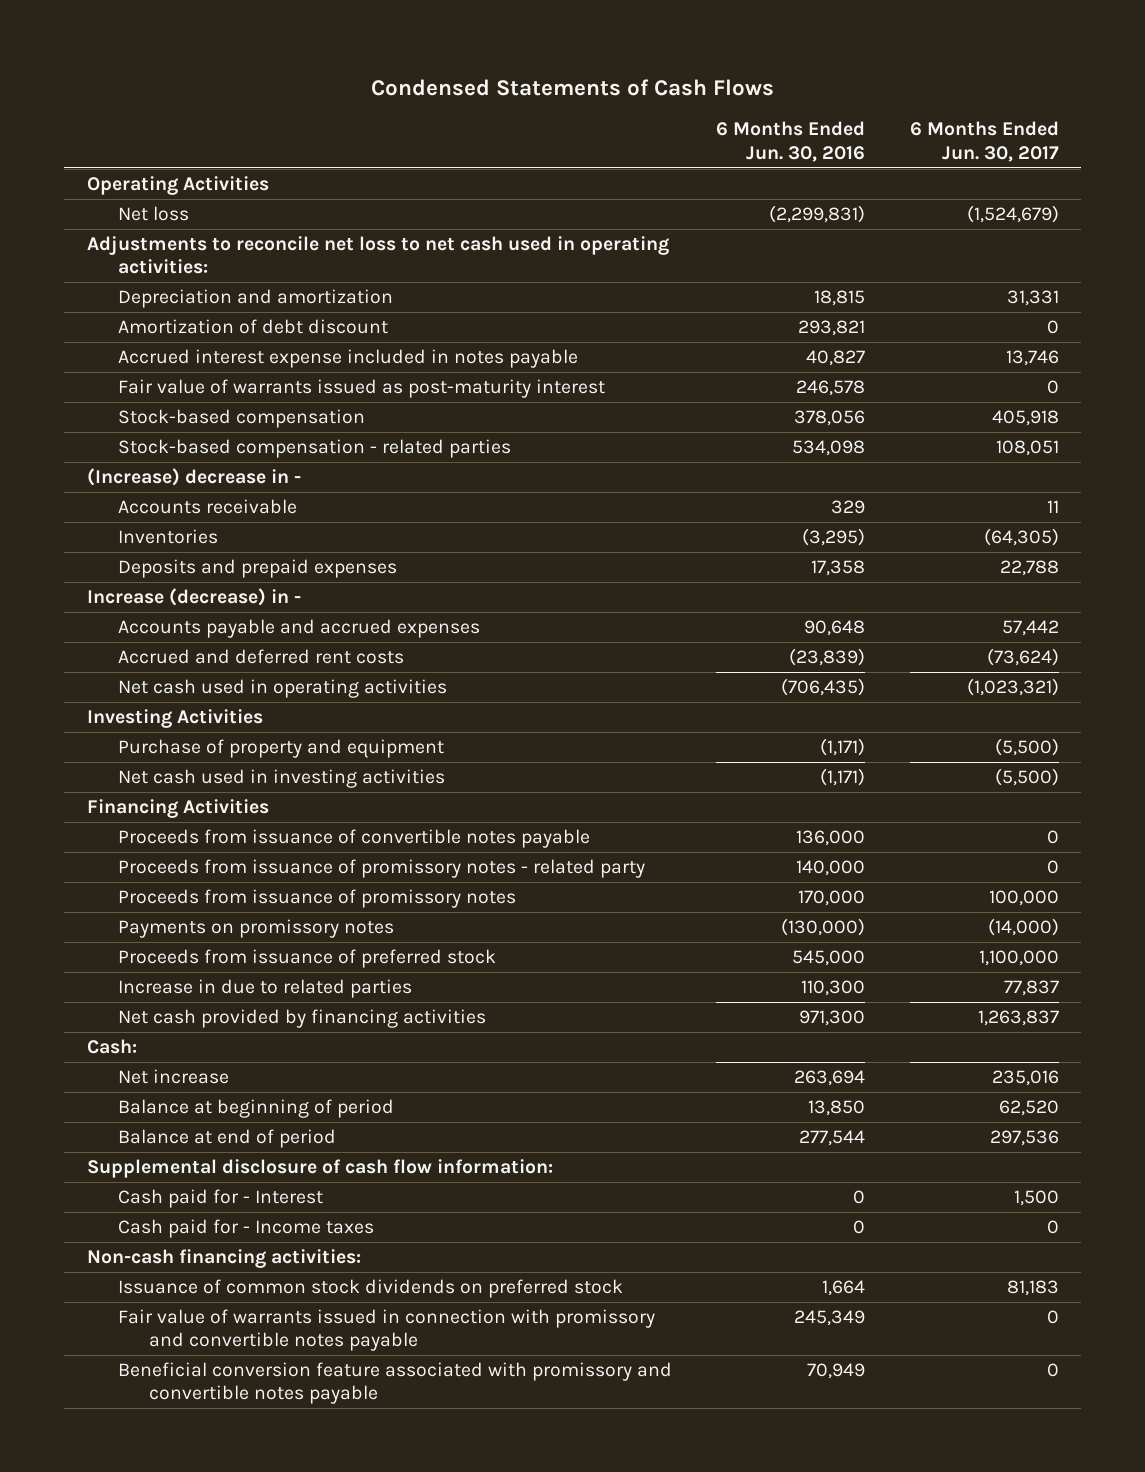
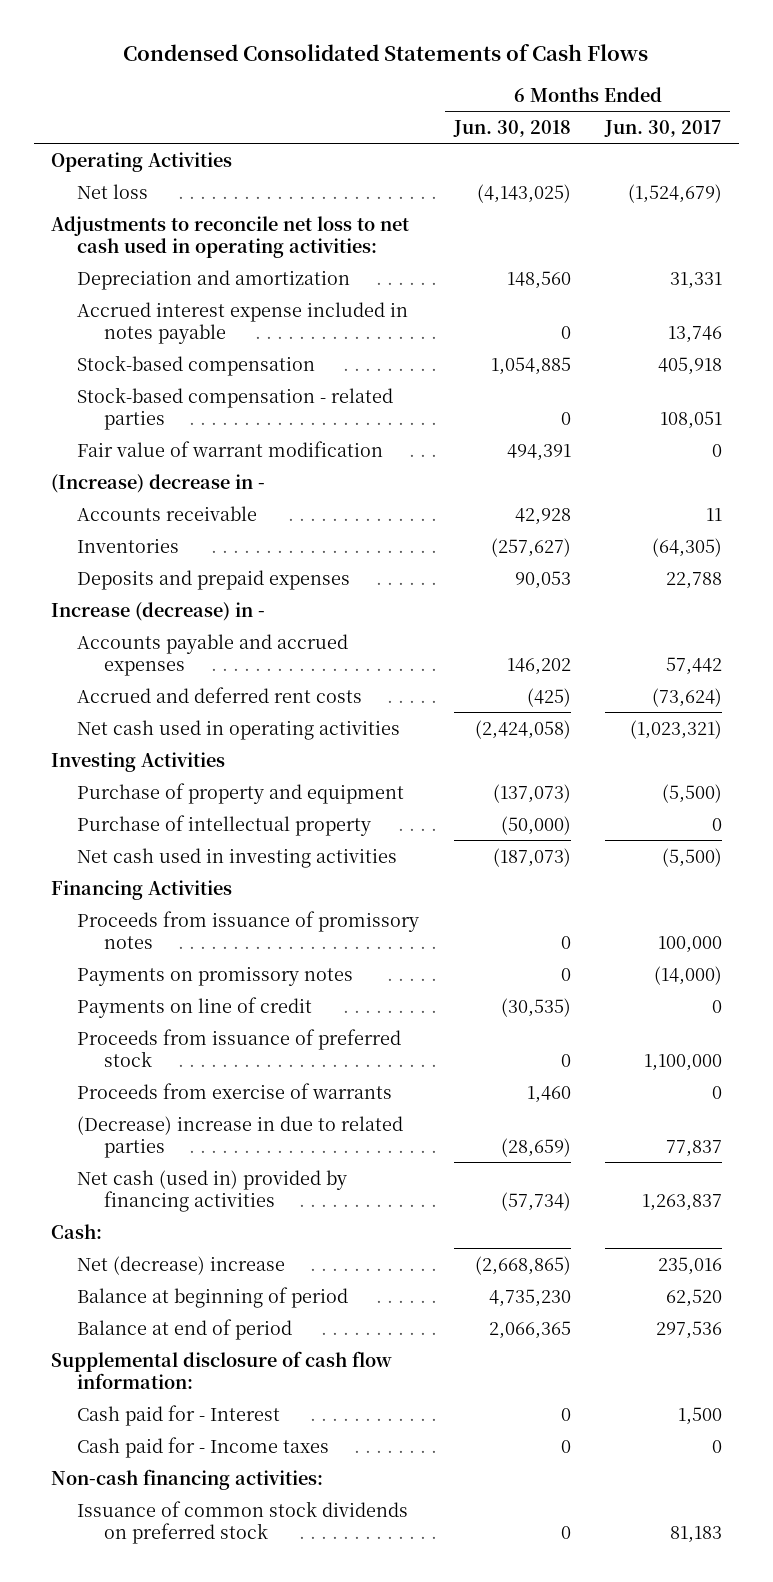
- Condensed Statements of Cash Flows
+ Condensed Consolidated Statements of Cash Flows
- | 6 Months Ended Jun. 30, 2016 | 6 Months Ended Jun. 30, 2017
+ | 6 Months Ended Jun. 30, 2018 | 6 Months Ended Jun. 30, 2017
- Amortization of debt discount | 293,821 | 0
- Fair value of warrants issued as post-maturity interest | 246,578 | 0
+ Fair value of warrant modification | 494,391 | 0
+ Purchase of intellectual property | (50,000) | 0
- Proceeds from issuance of convertible notes payable | 136,000 | 0
- Proceeds from issuance of promissory notes - related party | 140,000 | 0
+ Payments on line of credit | (30,535) | 0
- Increase in due to related parties | 110,300 | 77,837
- Net cash provided by financing activities | 971,300 | 1,263,837
+ Proceeds from exercise of warrants | 1,460 | 0
+ (Decrease) increase in due to related parties | (28,659) | 77,837
+ Net cash (used in) provided by financing activities | (57,734) | 1,263,837
- Net increase | 263,694 | 235,016
+ Net (decrease) increase | (2,668,865) | 235,016
- Fair value of warrants issued in connection with promissory and convertible notes payable | 245,349 | 0
- Beneficial conversion feature associated with promissory and convertible notes payable | 70,949 | 0

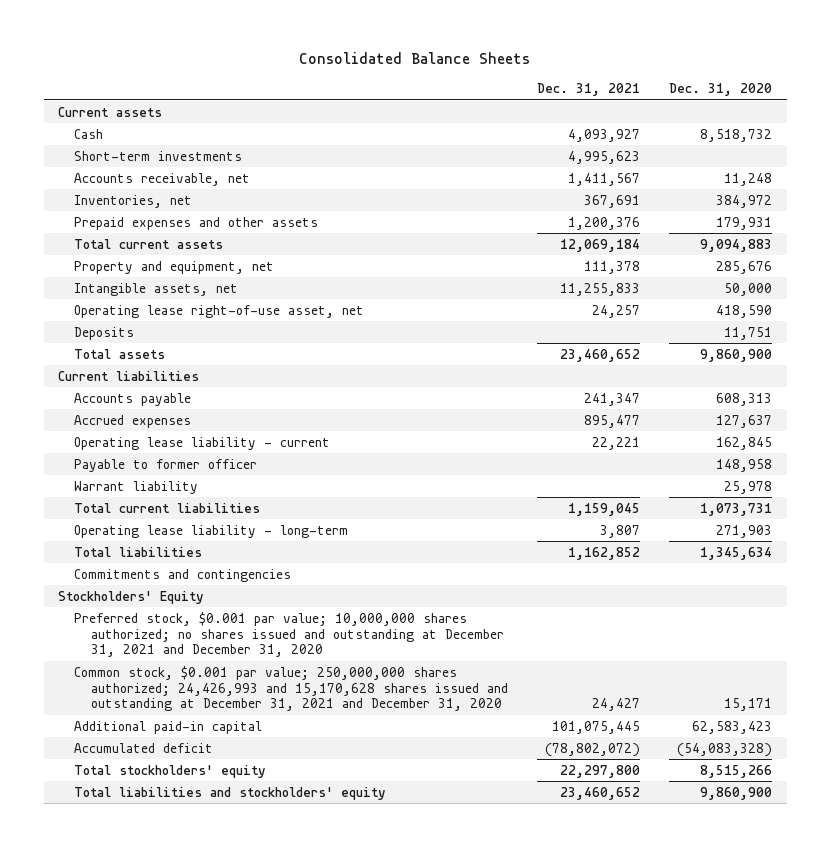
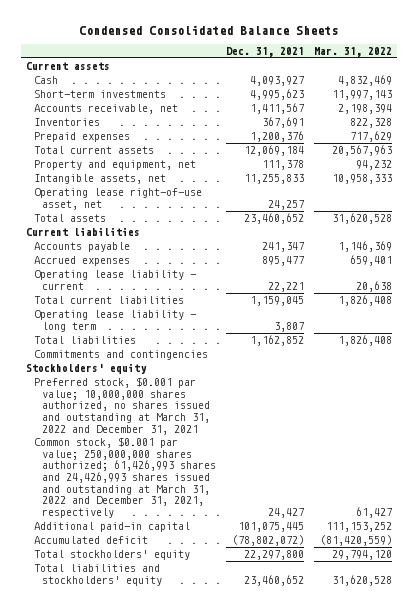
- Consolidated Balance Sheets
+ Condensed Consolidated Balance Sheets
- | Dec. 31, 2021 | Dec. 31, 2020
+ | Dec. 31, 2021 | Mar. 31, 2022
- Inventories, net | 367,691 | 384,972
- Prepaid expenses and other assets | 1,200,376 | 179,931
+ Inventories | 367,691 | 822,328
+ Prepaid expenses | 1,200,376 | 717,629
- Deposits | | 11,751
- Payable to former officer | | 148,958
- Warrant liability | | 25,978
- Operating lease liability - long-term | 3,807 | 271,903
+ Operating lease liability - long term | 3,807 |
- Stockholders' Equity
- Preferred stock, $0.001 par value; 10,000,000 shares authorized; no shares issued and outstanding at December 31, 2021 and December 31, 2020
- Common stock, $0.001 par value; 250,000,000 shares authorized; 24,426,993 and 15,170,628 shares issued and outstanding at December 31, 2021 and December 31, 2020 | 24,427 | 15,171
+ Stockholders' equity
+ Preferred stock, $0.001 par value; 10,000,000 shares authorized, no shares issued and outstanding at March 31, 2022 and December 31, 2021
+ Common stock, $0.001 par value; 250,000,000 shares authorized; 61,426,993 shares and 24,426,993 shares issued and outstanding at March 31, 2022 and December 31, 2021, respectively | 24,427 | 61,427

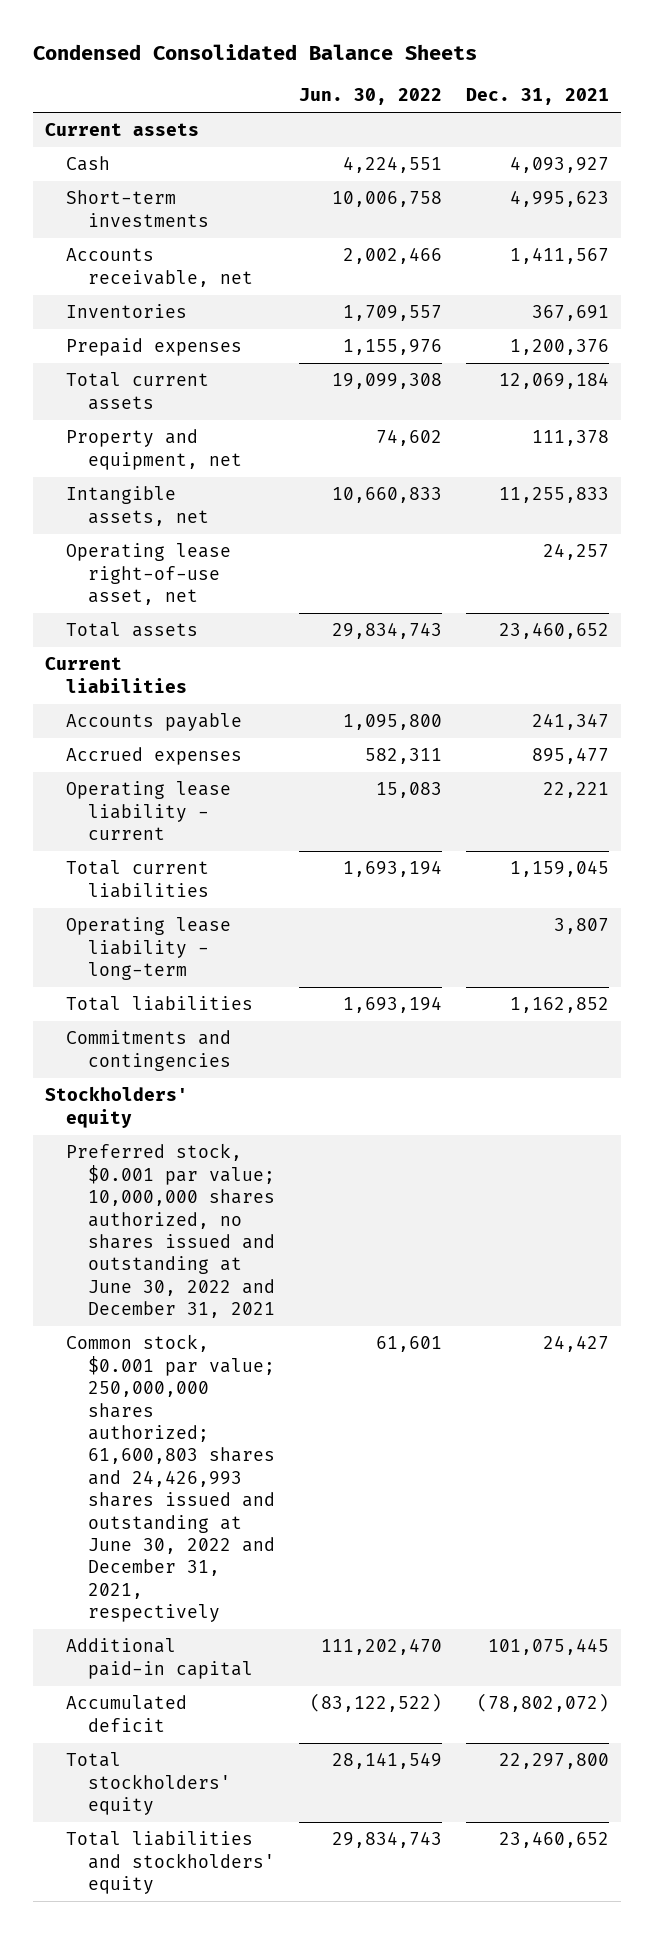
- | Dec. 31, 2021 | Mar. 31, 2022
+ | Jun. 30, 2022 | Dec. 31, 2021
- Operating lease liability - long term | 3,807 |
+ Operating lease liability - long-term | | 3,807
- Preferred stock, $0.001 par value; 10,000,000 shares authorized, no shares issued and outstanding at March 31, 2022 and December 31, 2021
- Common stock, $0.001 par value; 250,000,000 shares authorized; 61,426,993 shares and 24,426,993 shares issued and outstanding at March 31, 2022 and December 31, 2021, respectively | 24,427 | 61,427
+ Preferred stock, $0.001 par value; 10,000,000 shares authorized, no shares issued and outstanding at June 30, 2022 and December 31, 2021
+ Common stock, $0.001 par value; 250,000,000 shares authorized; 61,600,803 shares and 24,426,993 shares issued and outstanding at June 30, 2022 and December 31, 2021, respectively | 61,601 | 24,427

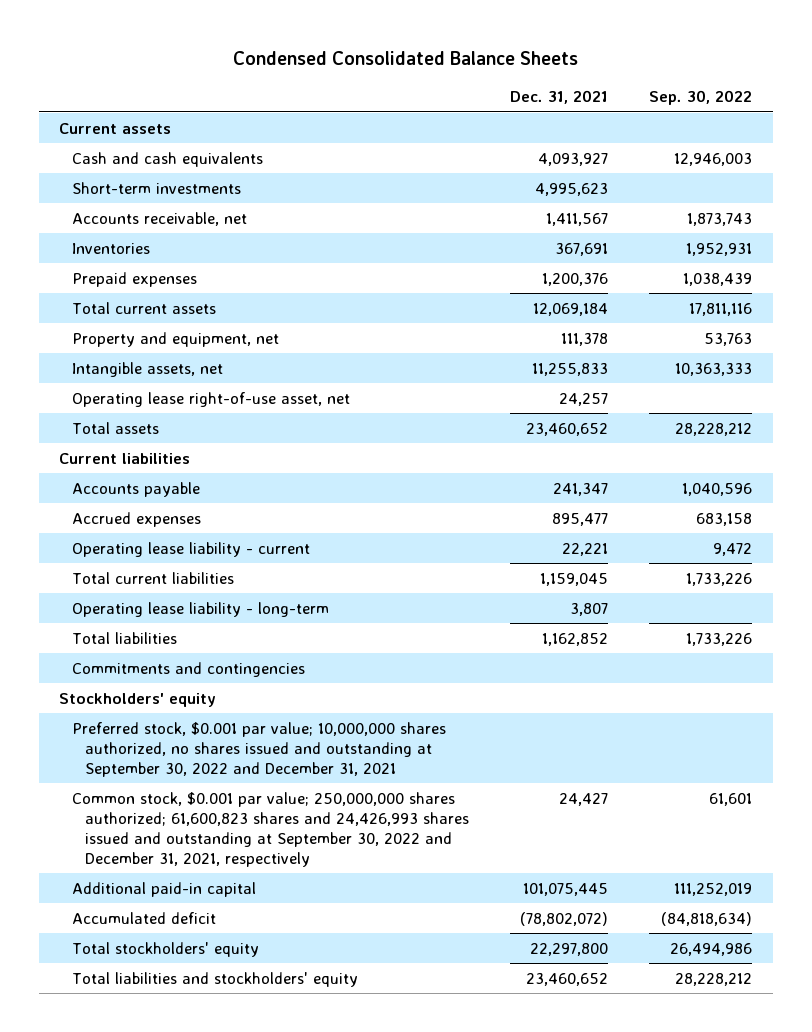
- | Jun. 30, 2022 | Dec. 31, 2021
+ | Dec. 31, 2021 | Sep. 30, 2022
- Cash | 4,224,551 | 4,093,927
+ Cash and cash equivalents | 4,093,927 | 12,946,003
- Preferred stock, $0.001 par value; 10,000,000 shares authorized, no shares issued and outstanding at June 30, 2022 and December 31, 2021
- Common stock, $0.001 par value; 250,000,000 shares authorized; 61,600,803 shares and 24,426,993 shares issued and outstanding at June 30, 2022 and December 31, 2021, respectively | 61,601 | 24,427
+ Preferred stock, $0.001 par value; 10,000,000 shares authorized, no shares issued and outstanding at September 30, 2022 and December 31, 2021
+ Common stock, $0.001 par value; 250,000,000 shares authorized; 61,600,823 shares and 24,426,993 shares issued and outstanding at September 30, 2022 and December 31, 2021, respectively | 24,427 | 61,601

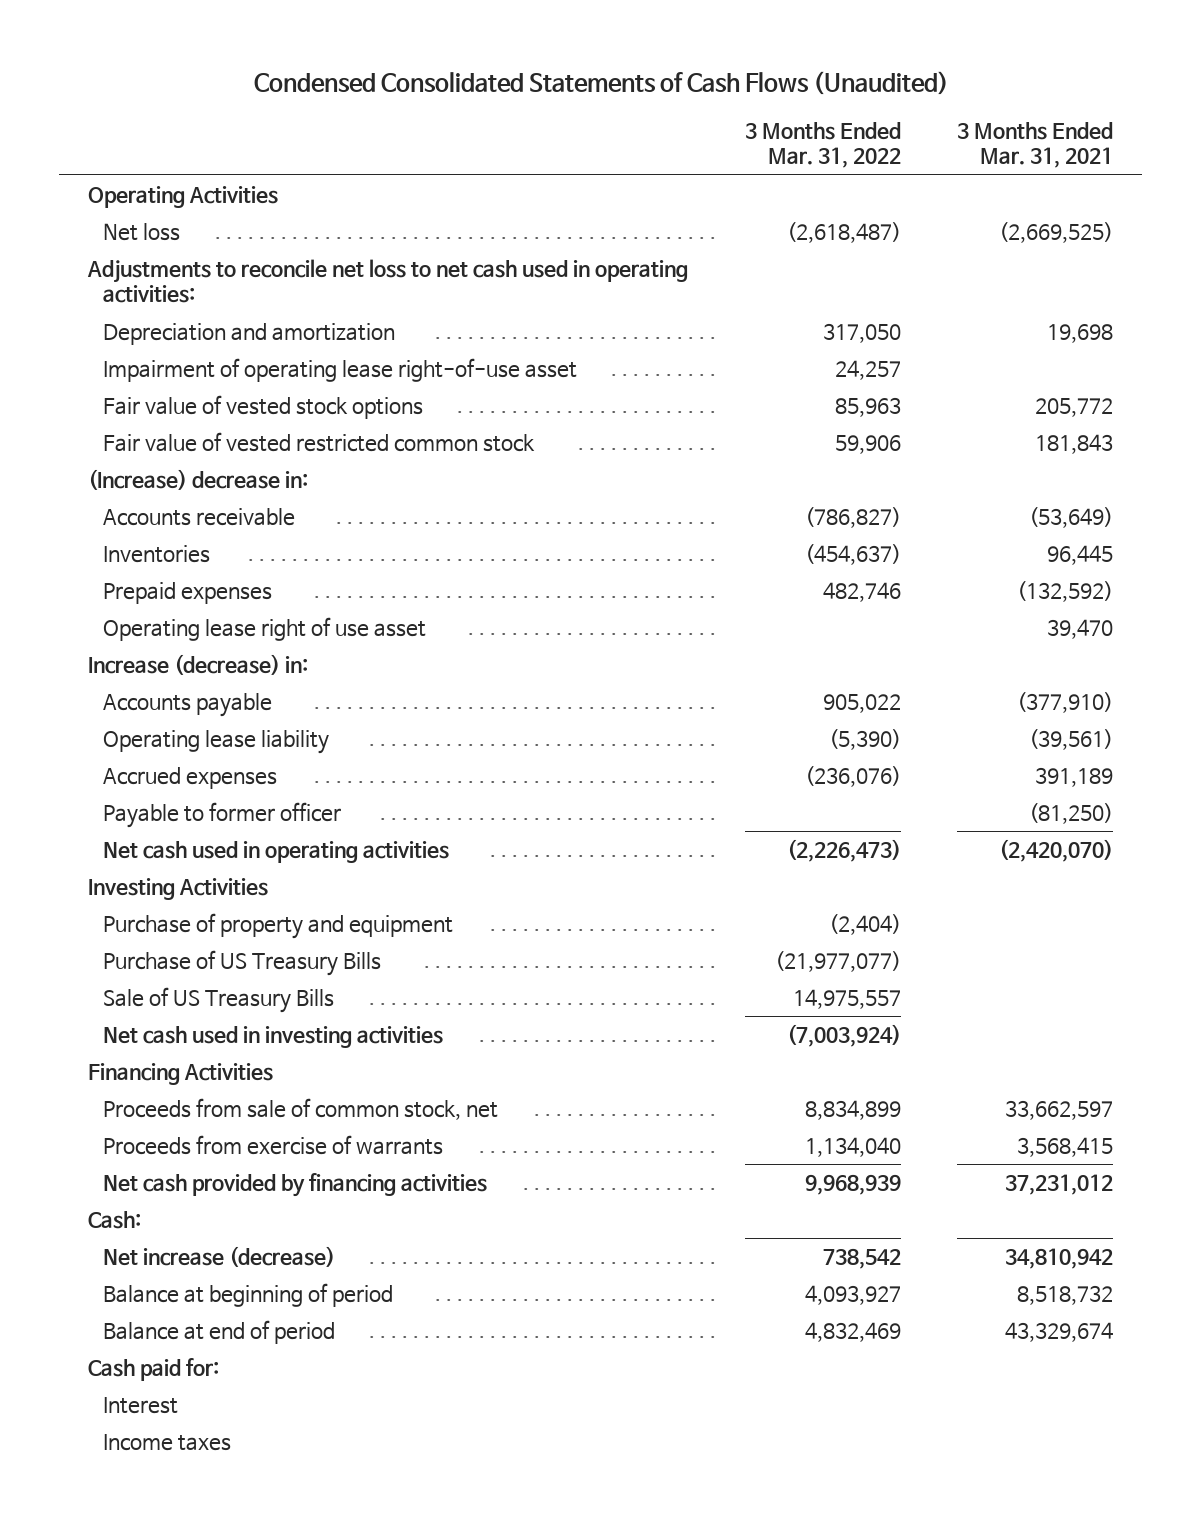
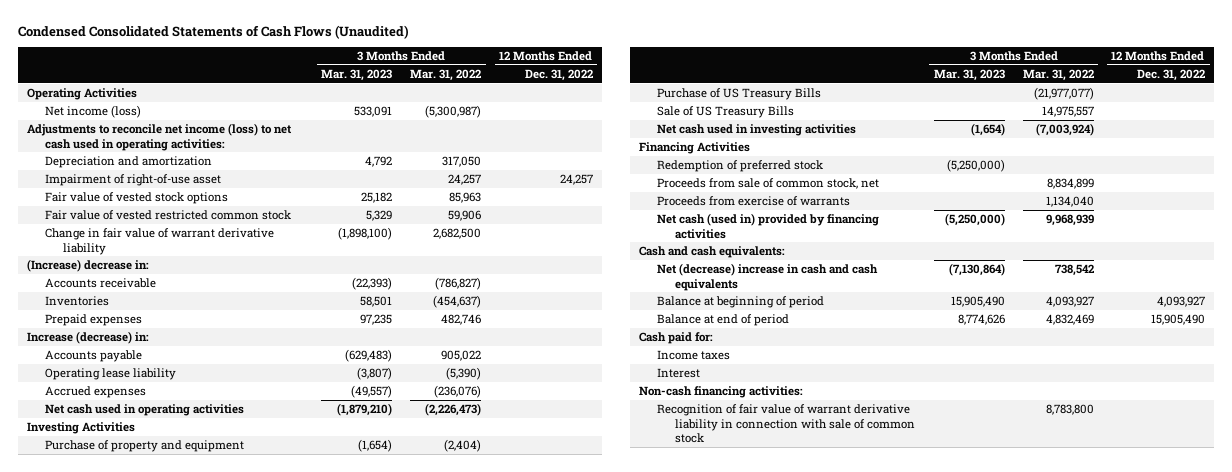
- | 3 Months Ended Mar. 31, 2022 | 3 Months Ended Mar. 31, 2021
+ | 3 Months Ended Mar. 31, 2023 | 3 Months Ended Mar. 31, 2022 | 12 Months Ended Dec. 31, 2022
- Net loss | (2,618,487) | (2,669,525)
- Adjustments to reconcile net loss to net cash used in operating activities:
+ Net income (loss) | 533,091 | (5,300,987) |
+ Adjustments to reconcile net income (loss) to net cash used in operating activities:
- Impairment of operating lease right-of-use asset | 24,257 |
+ Impairment of right-of-use asset | | 24,257 | 24,257
+ Change in fair value of warrant derivative liability | (1,898,100) | 2,682,500 |
- Operating lease right of use asset | | 39,470
- Payable to former officer | | (81,250)
+ Redemption of preferred stock | (5,250,000) | |
- Net cash provided by financing activities | 9,968,939 | 37,231,012
- Cash:
- Net increase (decrease) | 738,542 | 34,810,942
+ Net cash (used in) provided by financing activities | (5,250,000) | 9,968,939 |
+ Cash and cash equivalents:
+ Net (decrease) increase in cash and cash equivalents | (7,130,864) | 738,542 |
moved down: Interest
+ Non-cash financing activities:
+ Recognition of fair value of warrant derivative liability in connection with sale of common stock | | 8,783,800 |

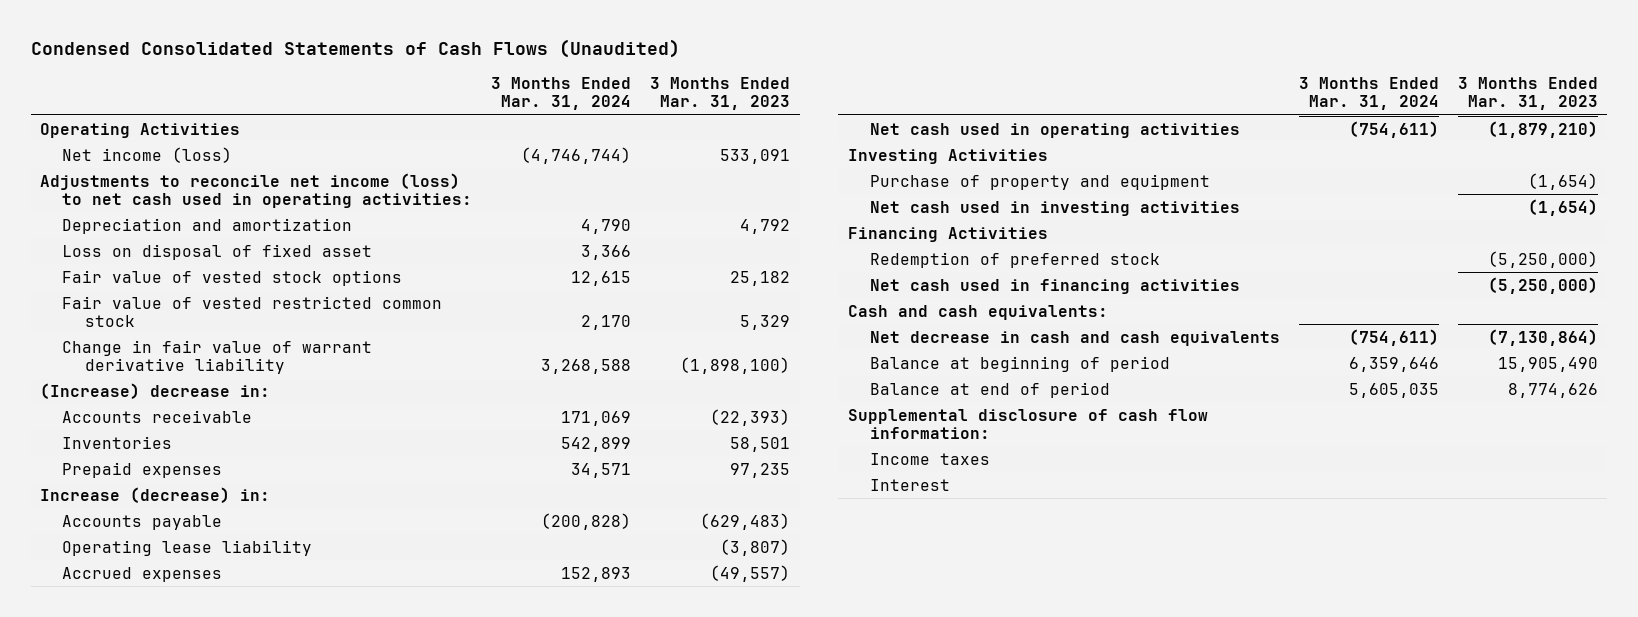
- | 3 Months Ended Mar. 31, 2023 | 3 Months Ended Mar. 31, 2022 | 12 Months Ended Dec. 31, 2022
+ | 3 Months Ended Mar. 31, 2024 | 3 Months Ended Mar. 31, 2023
- Impairment of right-of-use asset | | 24,257 | 24,257
+ Loss on disposal of fixed asset | 3,366 |
- Purchase of US Treasury Bills | | (21,977,077) |
- Sale of US Treasury Bills | | 14,975,557 |
- Proceeds from sale of common stock, net | | 8,834,899 |
- Proceeds from exercise of warrants | | 1,134,040 |
- Net cash (used in) provided by financing activities | (5,250,000) | 9,968,939 |
+ Net cash used in financing activities | | (5,250,000)
- Net (decrease) increase in cash and cash equivalents | (7,130,864) | 738,542 |
+ Net decrease in cash and cash equivalents | (754,611) | (7,130,864)
- Cash paid for:
+ Supplemental disclosure of cash flow information:
- Non-cash financing activities:
- Recognition of fair value of warrant derivative liability in connection with sale of common stock | | 8,783,800 |

